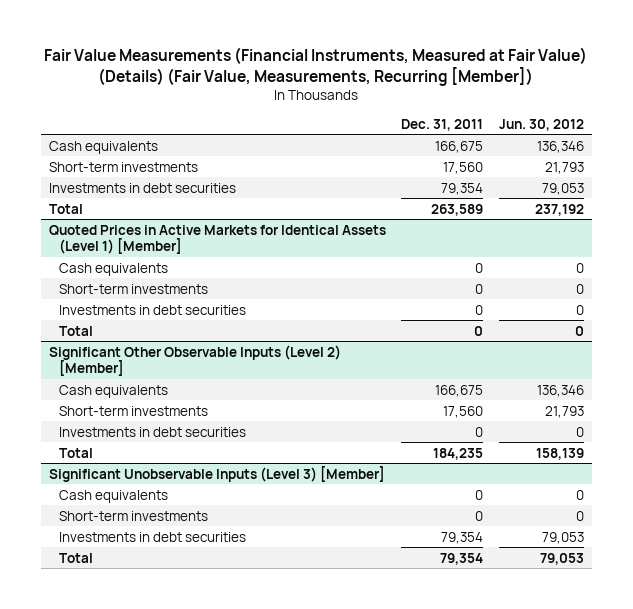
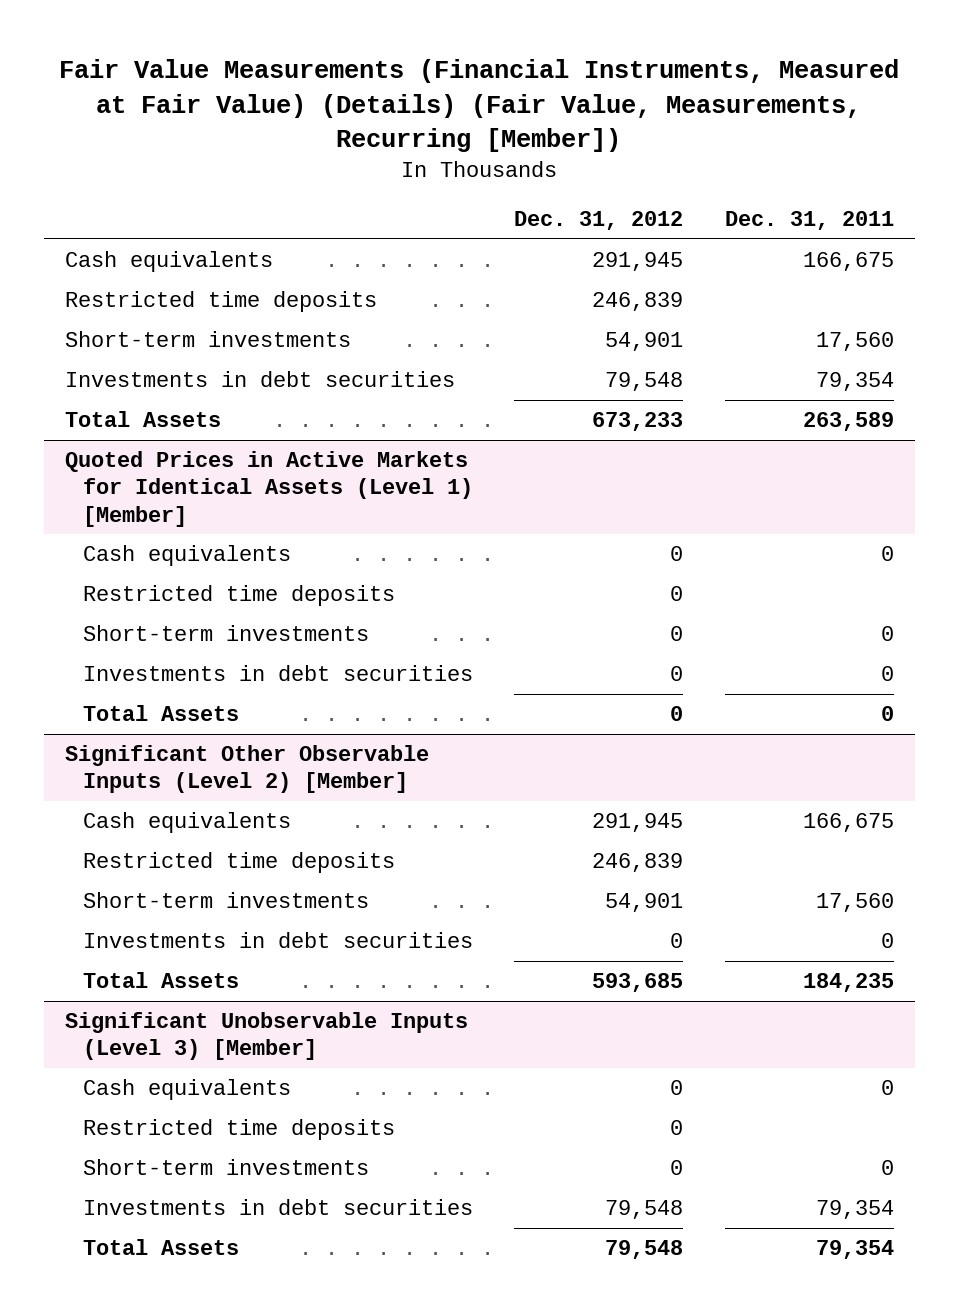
- | Dec. 31, 2011 | Jun. 30, 2012
+ | Dec. 31, 2012 | Dec. 31, 2011
+ Restricted time deposits | 246,839 |
- Total | 263,589 | 237,192
+ Total Assets | 673,233 | 263,589
@ Quoted Prices in Active Markets for Identical Assets (Level 1) [Member]
+ Restricted time deposits | 0 |
- Total | 0 | 0
+ Total Assets | 0 | 0
@ Significant Other Observable Inputs (Level 2) [Member]
+ Restricted time deposits | 246,839 |
- Total | 184,235 | 158,139
+ Total Assets | 593,685 | 184,235
@ Significant Unobservable Inputs (Level 3) [Member]
+ Restricted time deposits | 0 |
- Total | 79,354 | 79,053
+ Total Assets | 79,548 | 79,354

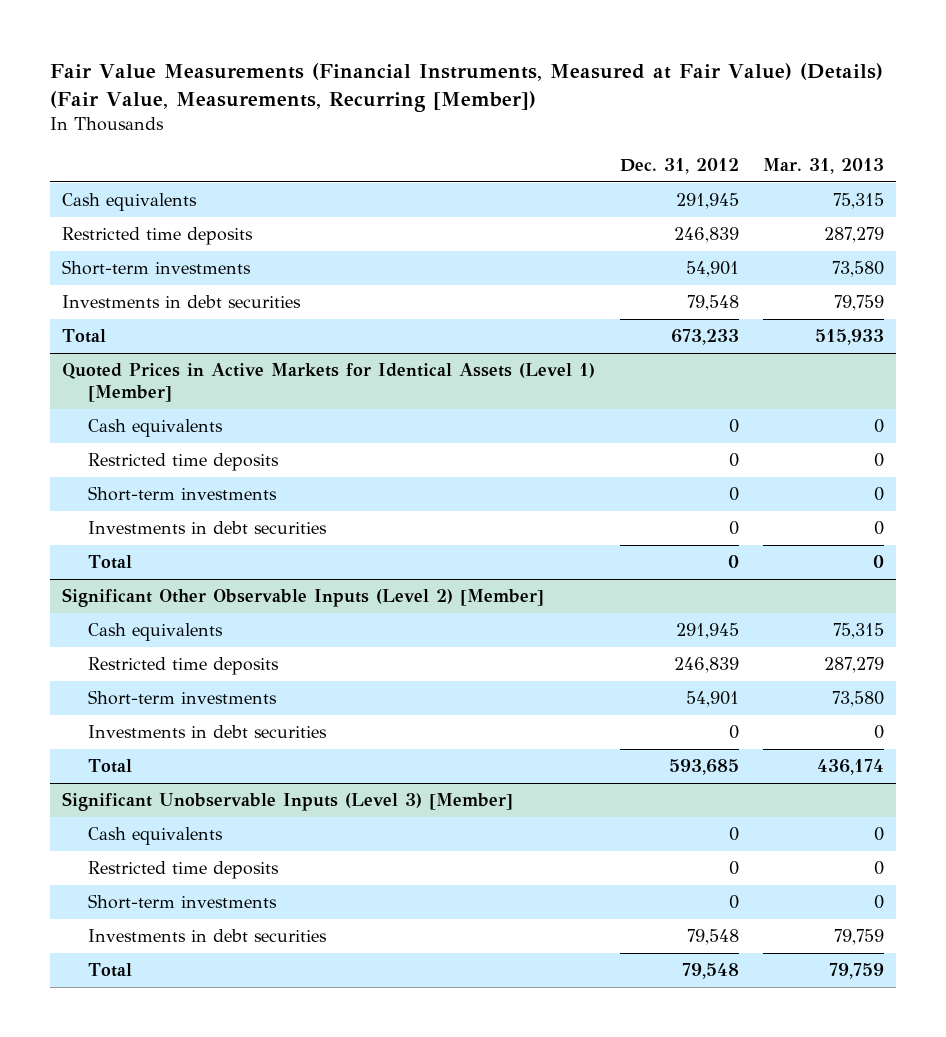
- | Dec. 31, 2012 | Dec. 31, 2011
+ | Dec. 31, 2012 | Mar. 31, 2013
- Total Assets | 673,233 | 263,589
+ Total | 673,233 | 515,933
@ Quoted Prices in Active Markets for Identical Assets (Level 1) [Member]
- Total Assets | 0 | 0
+ Total | 0 | 0
@ Significant Other Observable Inputs (Level 2) [Member]
- Total Assets | 593,685 | 184,235
+ Total | 593,685 | 436,174
@ Significant Unobservable Inputs (Level 3) [Member]
- Total Assets | 79,548 | 79,354
+ Total | 79,548 | 79,759

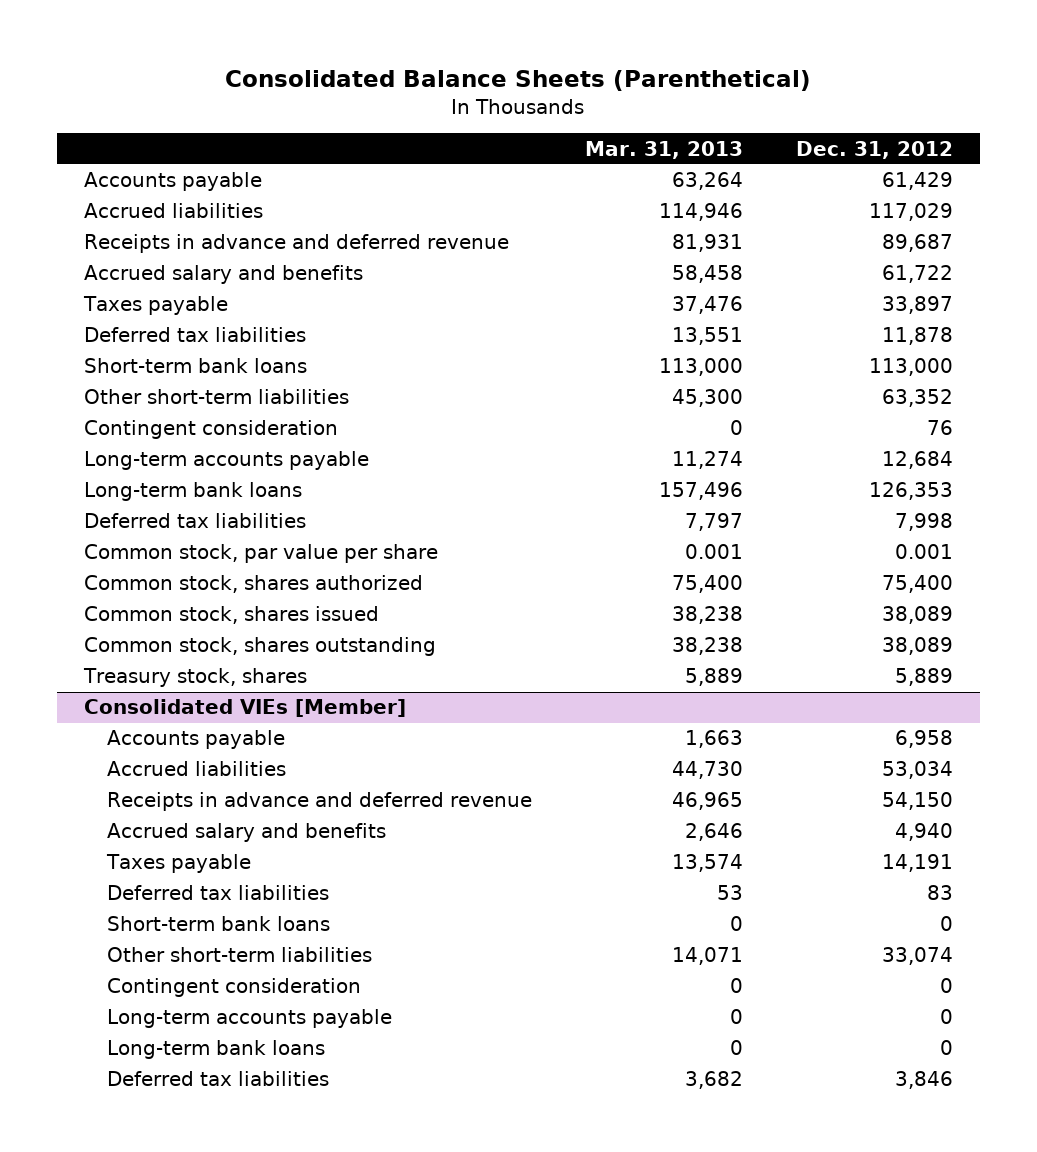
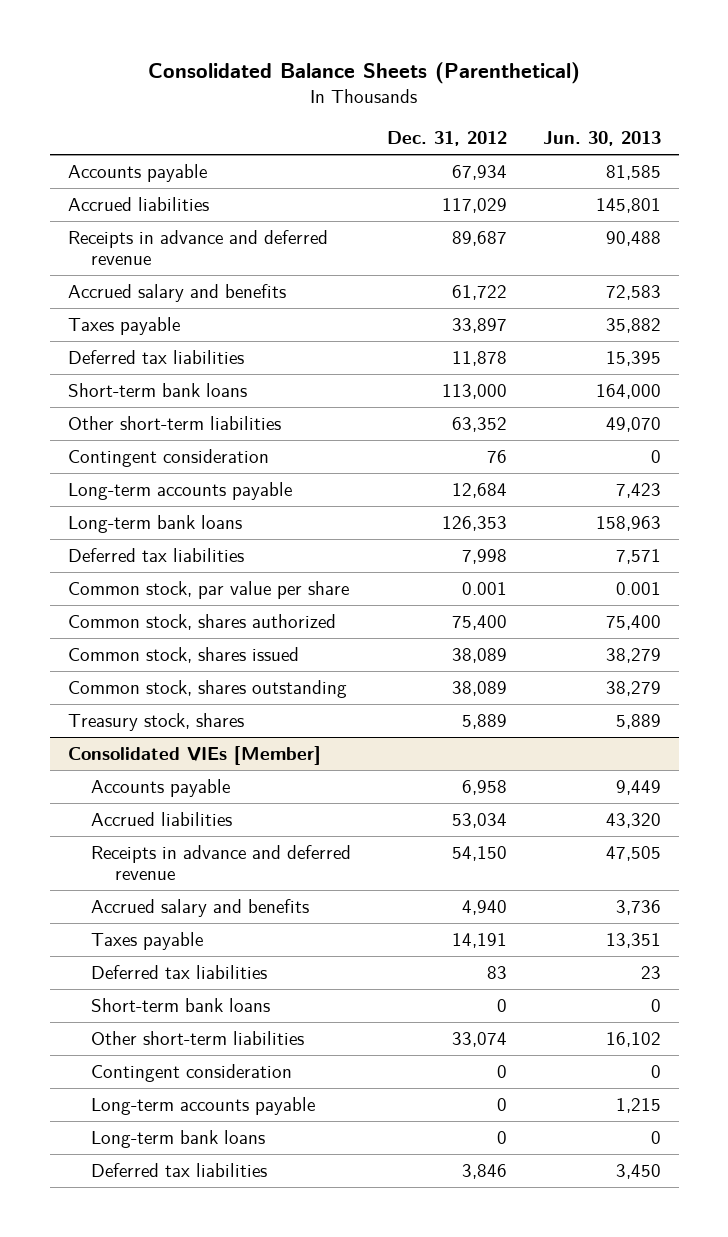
- | Mar. 31, 2013 | Dec. 31, 2012
+ | Dec. 31, 2012 | Jun. 30, 2013
- Accounts payable | 63,264 | 61,429
+ Accounts payable | 67,934 | 81,585

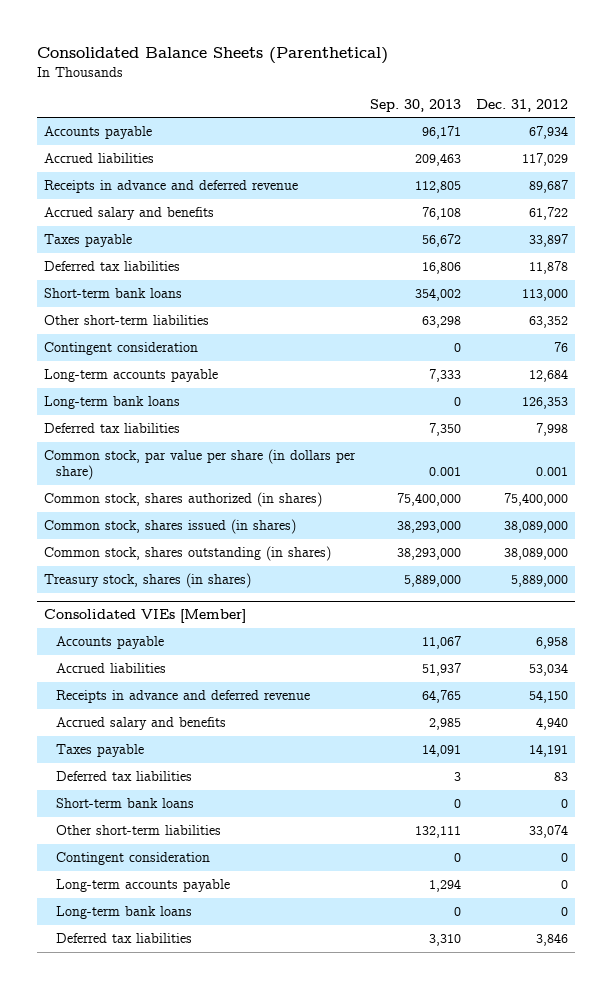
- | Dec. 31, 2012 | Jun. 30, 2013
+ | Sep. 30, 2013 | Dec. 31, 2012
- Common stock, par value per share | 0.001 | 0.001
- Common stock, shares authorized | 75,400 | 75,400
- Common stock, shares issued | 38,089 | 38,279
- Common stock, shares outstanding | 38,089 | 38,279
- Treasury stock, shares | 5,889 | 5,889
+ Common stock, par value per share (in dollars per share) | 0.001 | 0.001
+ Common stock, shares authorized (in shares) | 75,400,000 | 75,400,000
+ Common stock, shares issued (in shares) | 38,293,000 | 38,089,000
+ Common stock, shares outstanding (in shares) | 38,293,000 | 38,089,000
+ Treasury stock, shares (in shares) | 5,889,000 | 5,889,000

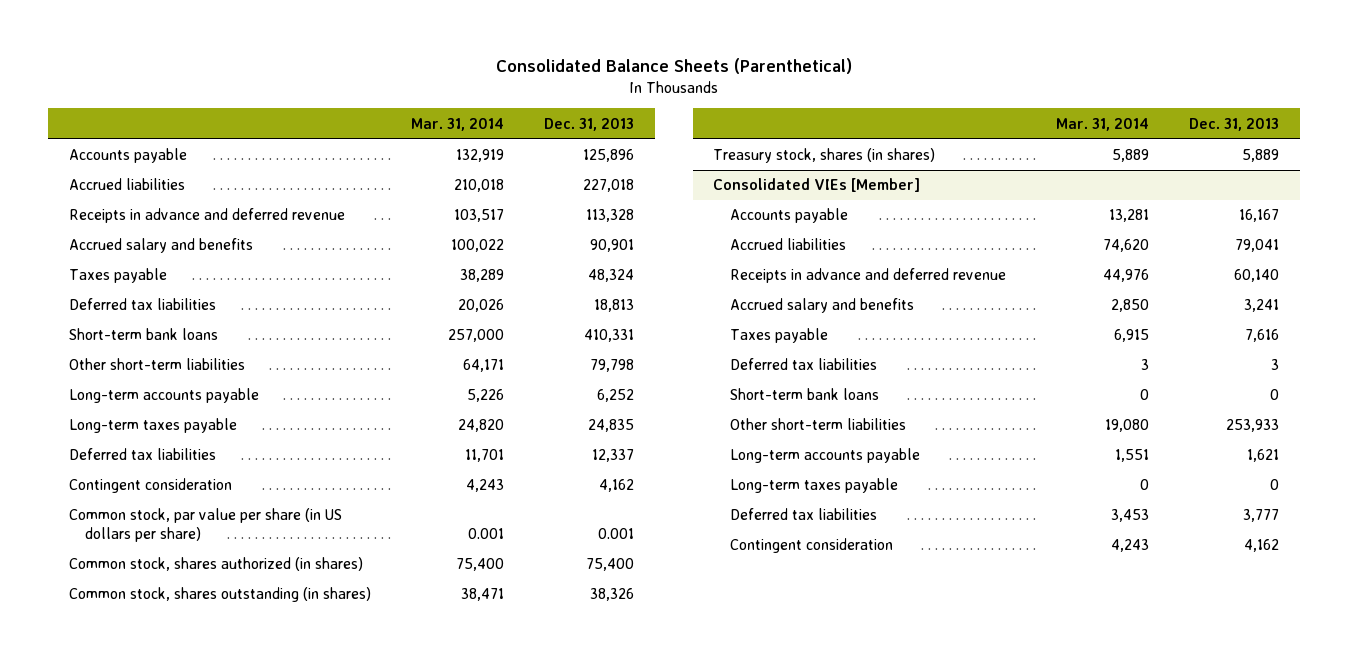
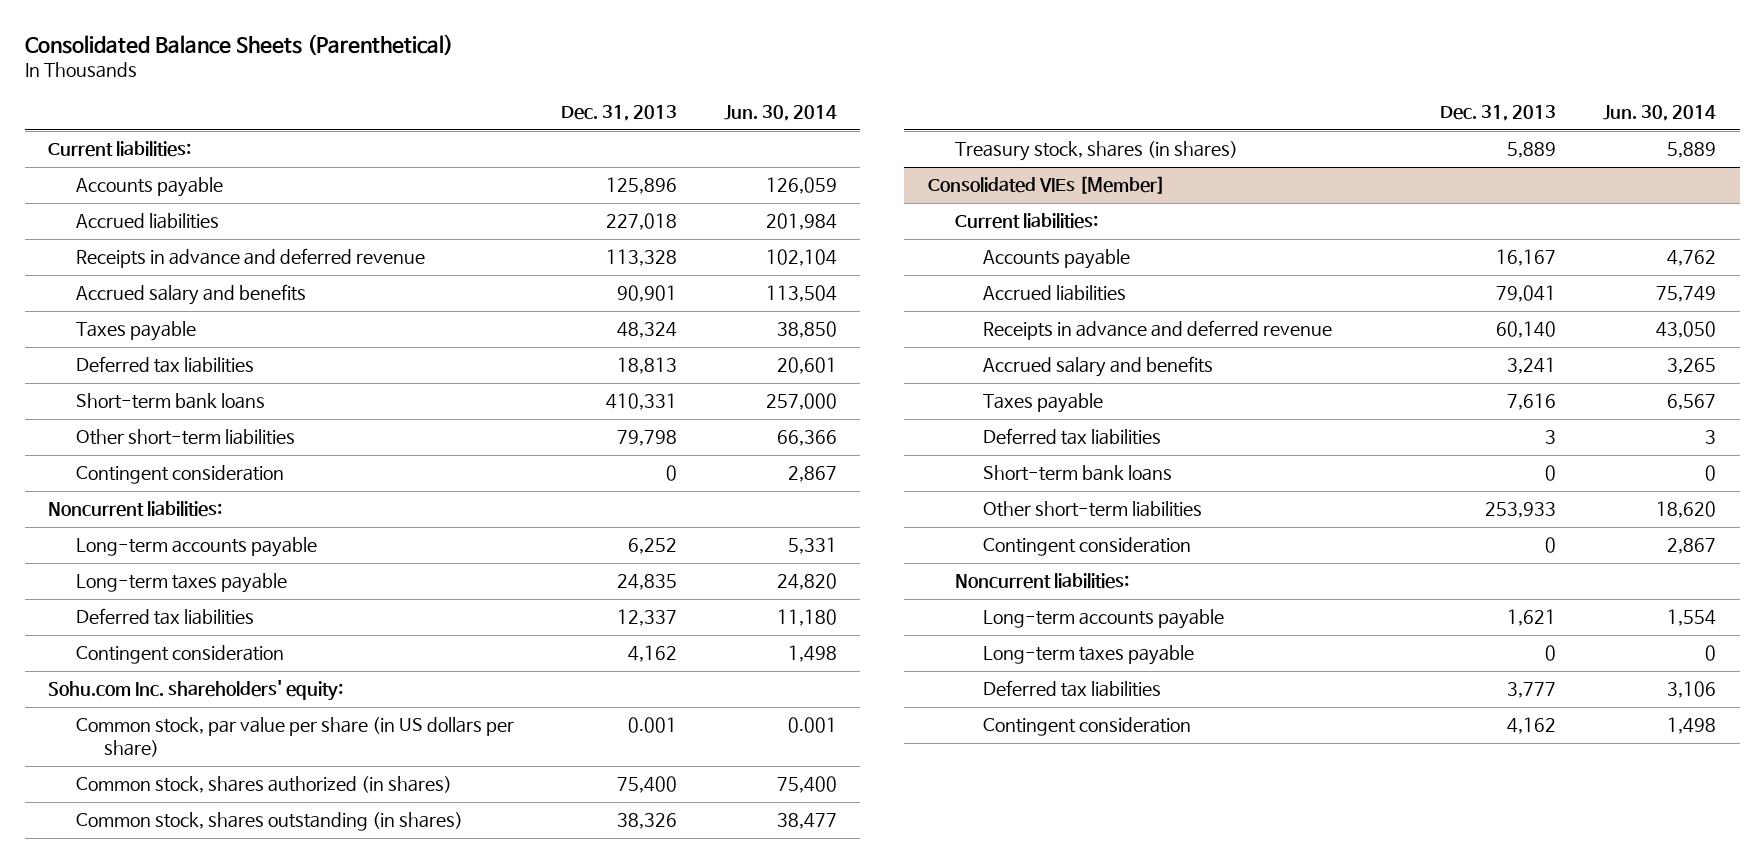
- | Mar. 31, 2014 | Dec. 31, 2013
+ | Dec. 31, 2013 | Jun. 30, 2014
+ Current liabilities:
+ Contingent consideration | 0 | 2,867
+ Noncurrent liabilities:
+ Sohu.com Inc. shareholders' equity:
@ Consolidated VIEs [Member]
+ Current liabilities:
+ Contingent consideration | 0 | 2,867
+ Noncurrent liabilities:

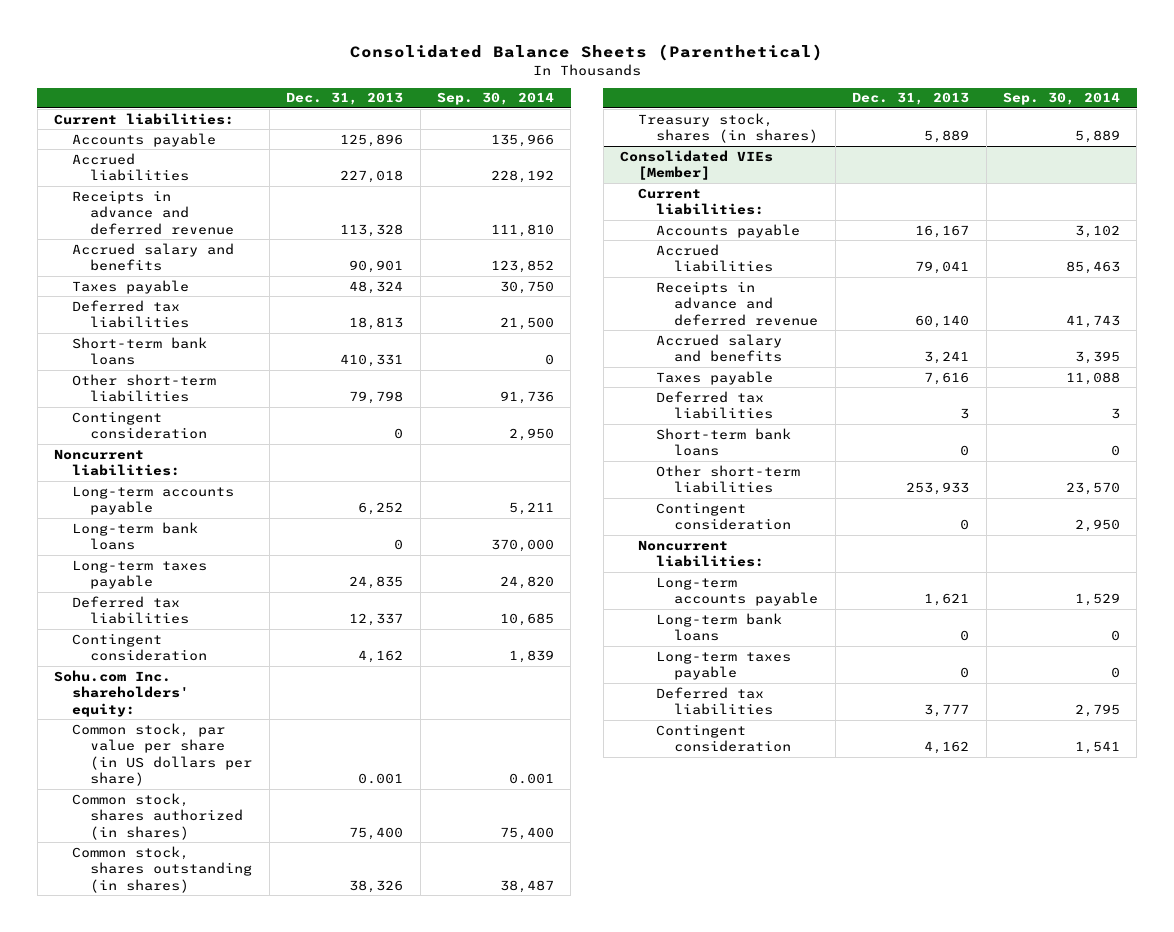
- | Dec. 31, 2013 | Jun. 30, 2014
+ | Dec. 31, 2013 | Sep. 30, 2014
+ Long-term bank loans | 0 | 370,000
@ Consolidated VIEs [Member]
+ Long-term bank loans | 0 | 0

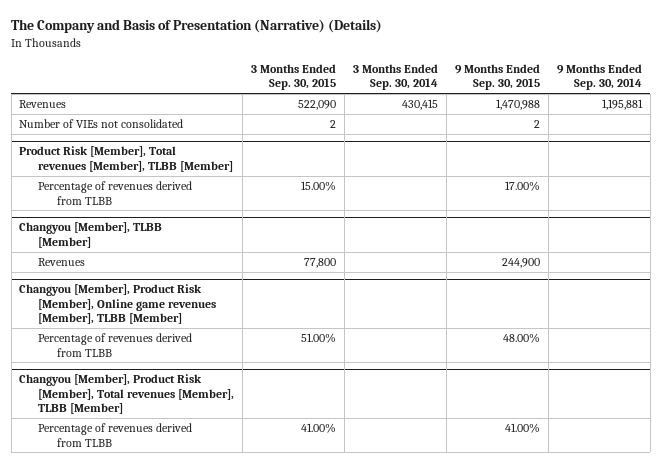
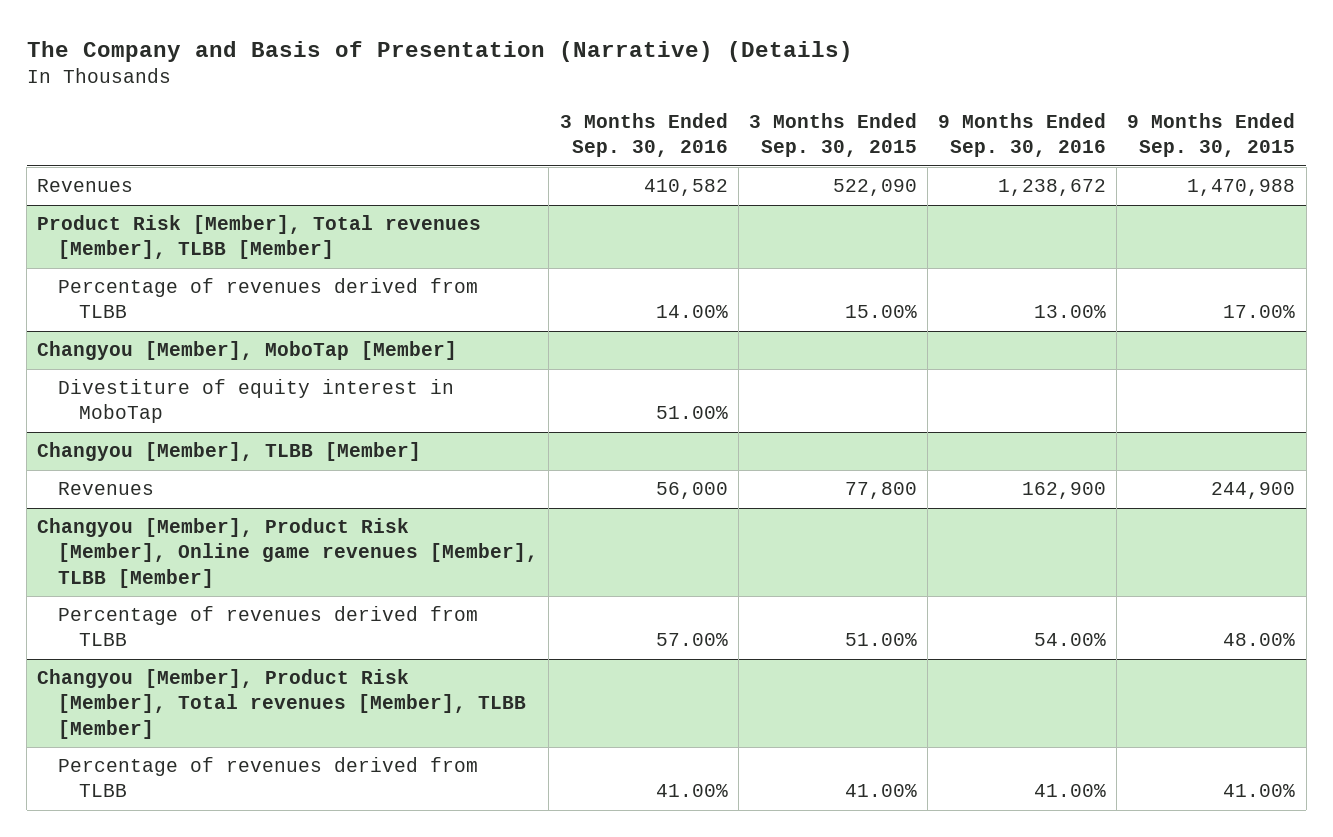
- | 3 Months Ended Sep. 30, 2015 | 3 Months Ended Sep. 30, 2014 | 9 Months Ended Sep. 30, 2015 | 9 Months Ended Sep. 30, 2014
+ | 3 Months Ended Sep. 30, 2016 | 3 Months Ended Sep. 30, 2015 | 9 Months Ended Sep. 30, 2016 | 9 Months Ended Sep. 30, 2015
- Number of VIEs not consolidated | 2 | | 2 |
+ Changyou [Member], MoboTap [Member]
+ Divestiture of equity interest in MoboTap | 51.00% | | |

